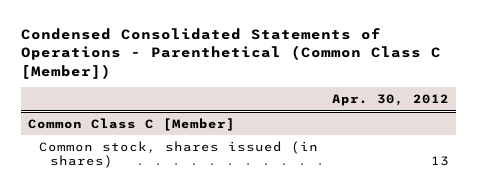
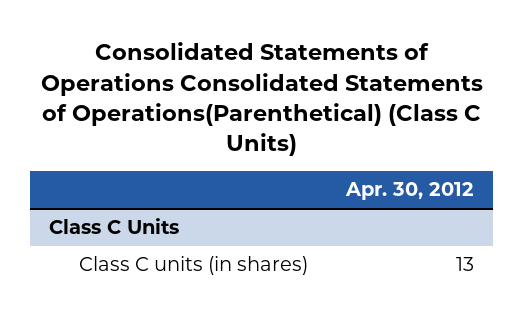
- Condensed Consolidated Statements of Operations - Parenthetical (Common Class C [Member])
+ Consolidated Statements of Operations Consolidated Statements of Operations(Parenthetical) (Class C Units)
- Common Class C [Member]
- Common stock, shares issued (in shares) | 13
+ Class C Units
+ Class C units (in shares) | 13

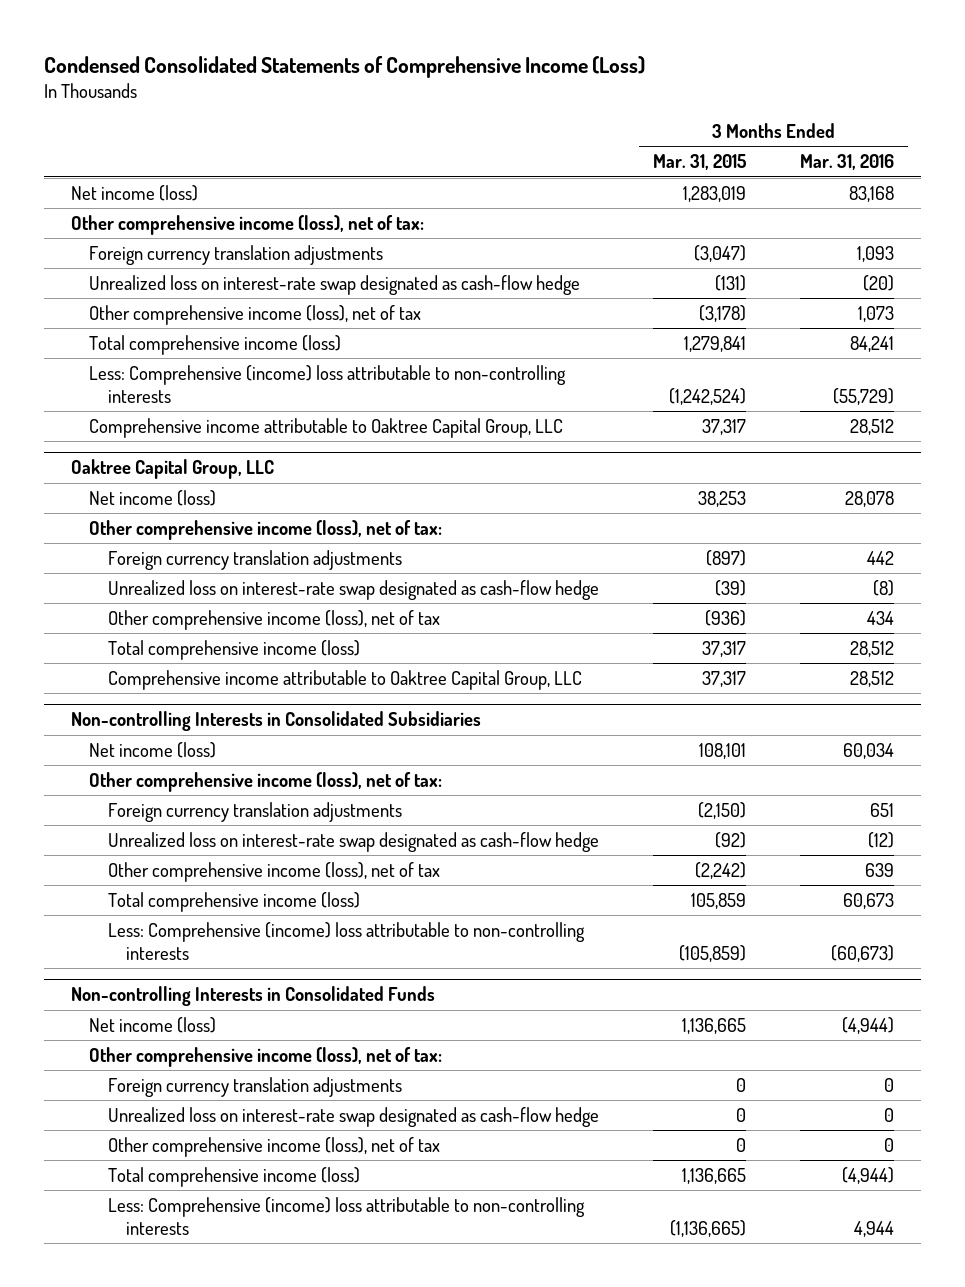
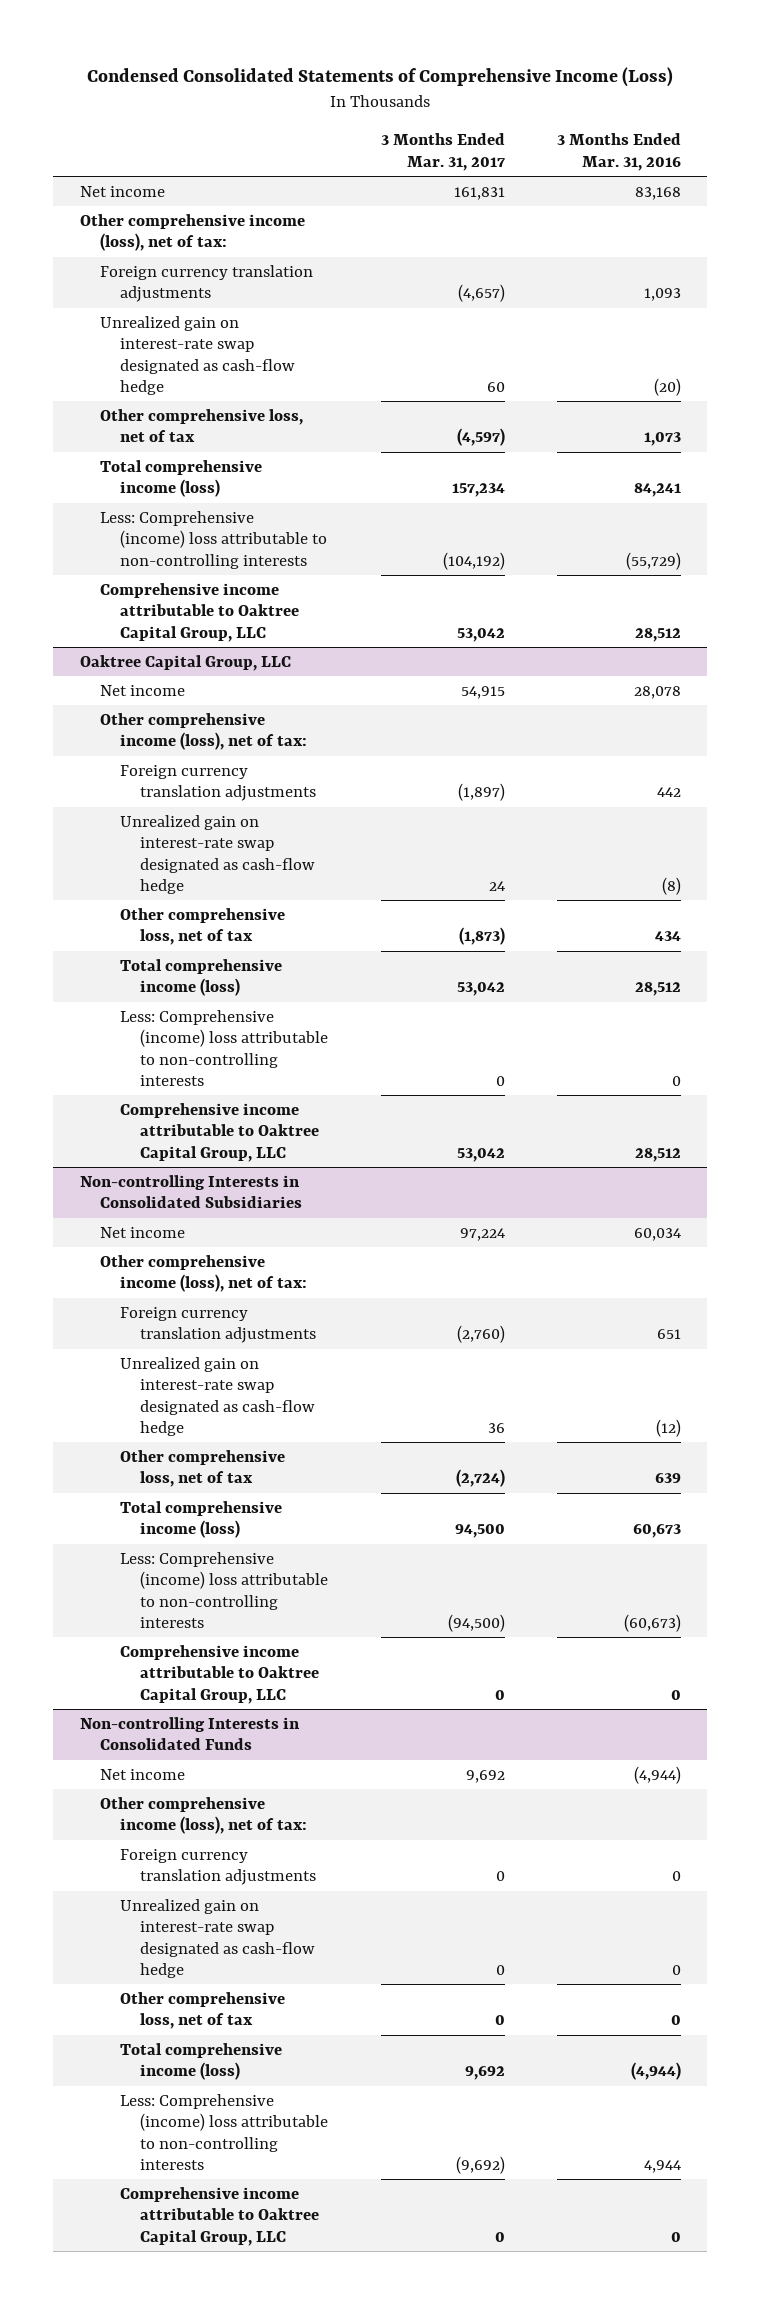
- | 3 Months Ended Mar. 31, 2015 | 3 Months Ended Mar. 31, 2016
+ | 3 Months Ended Mar. 31, 2017 | 3 Months Ended Mar. 31, 2016
- Net income (loss) | 1,283,019 | 83,168
+ Net income | 161,831 | 83,168
- Unrealized loss on interest-rate swap designated as cash-flow hedge | (131) | (20)
- Other comprehensive income (loss), net of tax | (3,178) | 1,073
+ Unrealized gain on interest-rate swap designated as cash-flow hedge | 60 | (20)
+ Other comprehensive loss, net of tax | (4,597) | 1,073
@ Oaktree Capital Group, LLC
- Net income (loss) | 38,253 | 28,078
+ Net income | 54,915 | 28,078
- Unrealized loss on interest-rate swap designated as cash-flow hedge | (39) | (8)
- Other comprehensive income (loss), net of tax | (936) | 434
+ Unrealized gain on interest-rate swap designated as cash-flow hedge | 24 | (8)
+ Other comprehensive loss, net of tax | (1,873) | 434
+ Less: Comprehensive (income) loss attributable to non-controlling interests | 0 | 0
@ Non-controlling Interests in Consolidated Subsidiaries
- Net income (loss) | 108,101 | 60,034
+ Net income | 97,224 | 60,034
- Unrealized loss on interest-rate swap designated as cash-flow hedge | (92) | (12)
- Other comprehensive income (loss), net of tax | (2,242) | 639
+ Unrealized gain on interest-rate swap designated as cash-flow hedge | 36 | (12)
+ Other comprehensive loss, net of tax | (2,724) | 639
+ Comprehensive income attributable to Oaktree Capital Group, LLC | 0 | 0
@ Non-controlling Interests in Consolidated Funds
- Net income (loss) | 1,136,665 | (4,944)
+ Net income | 9,692 | (4,944)
- Unrealized loss on interest-rate swap designated as cash-flow hedge | 0 | 0
- Other comprehensive income (loss), net of tax | 0 | 0
+ Unrealized gain on interest-rate swap designated as cash-flow hedge | 0 | 0
+ Other comprehensive loss, net of tax | 0 | 0
+ Comprehensive income attributable to Oaktree Capital Group, LLC | 0 | 0

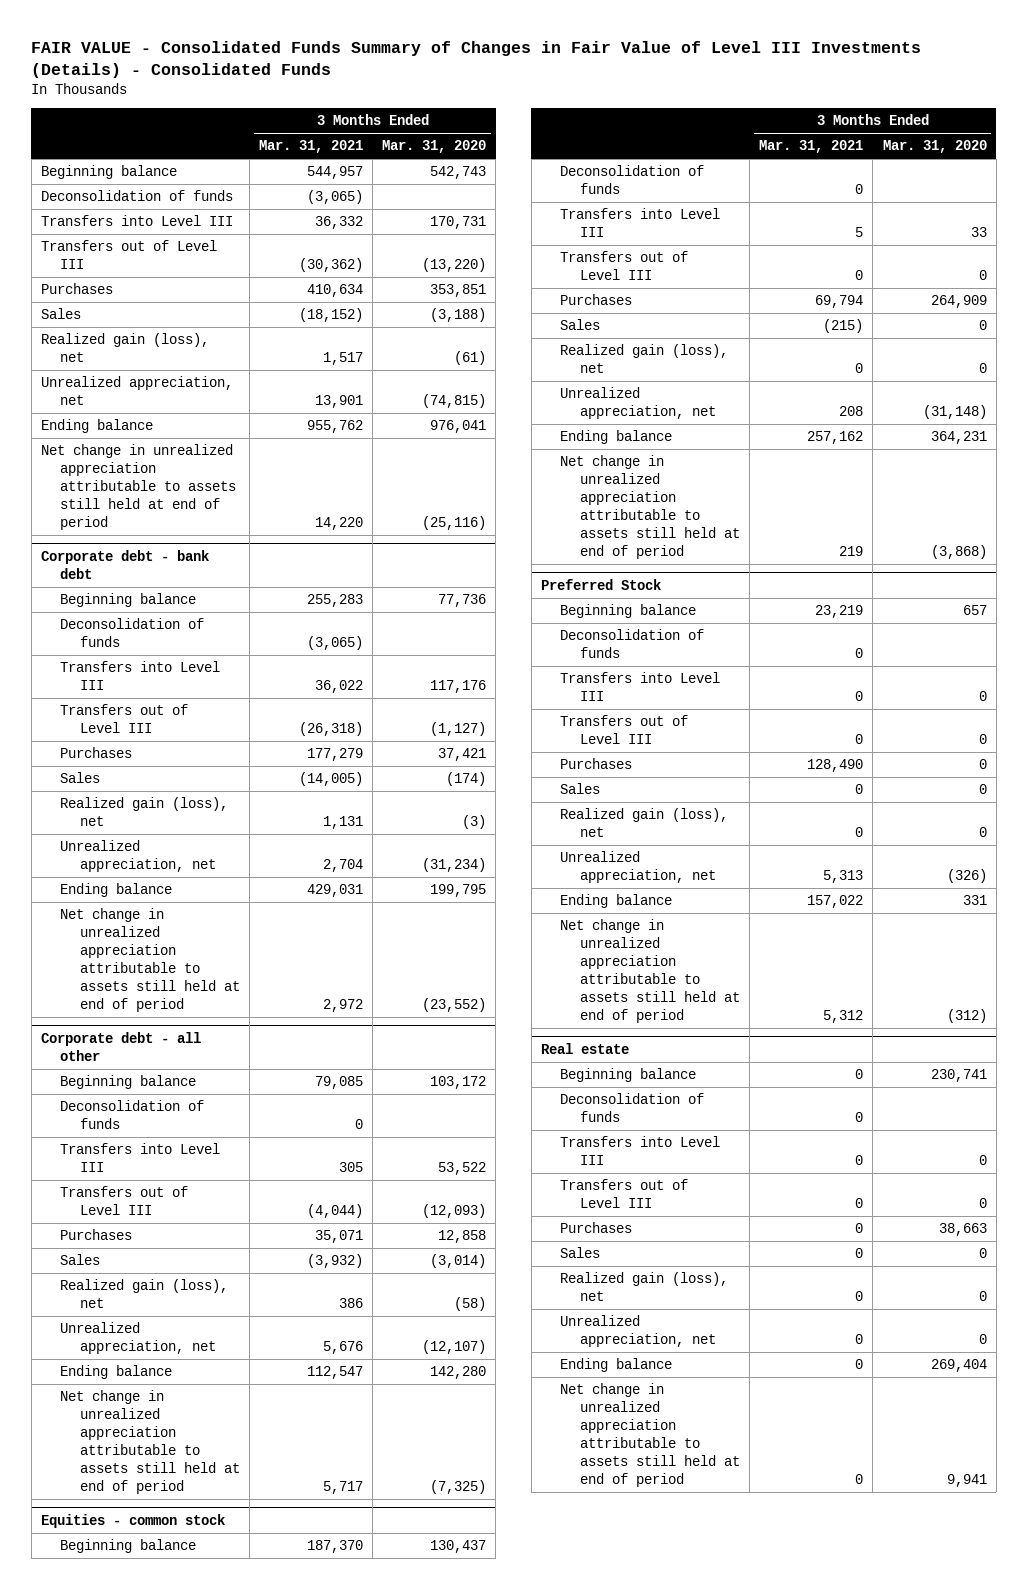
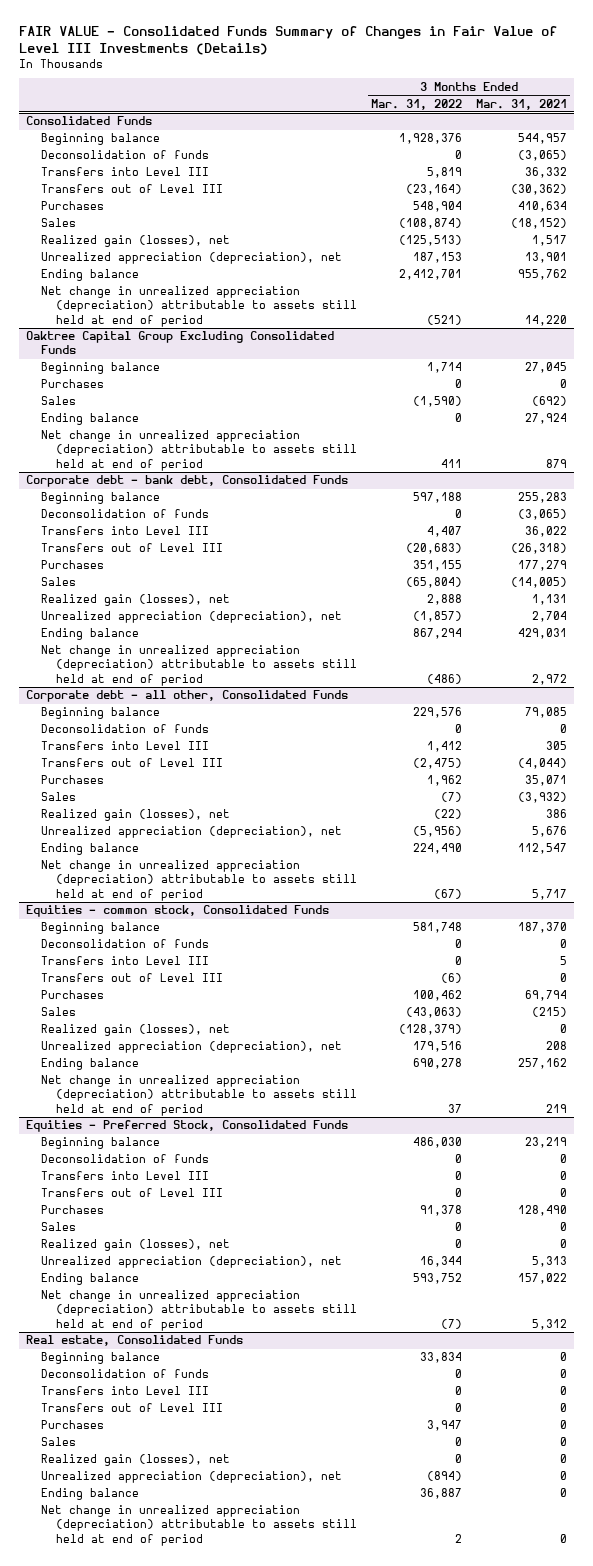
- FAIR VALUE - Consolidated Funds Summary of Changes in Fair Value of Level III Investments (Details) - Consolidated Funds
+ FAIR VALUE - Consolidated Funds Summary of Changes in Fair Value of Level III Investments (Details)
- | 3 Months Ended Mar. 31, 2021 | 3 Months Ended Mar. 31, 2020
+ | 3 Months Ended Mar. 31, 2022 | 3 Months Ended Mar. 31, 2021
+ Consolidated Funds
- Realized gain (loss), net | 1,517 | (61)
- Unrealized appreciation, net | 13,901 | (74,815)
+ Realized gain (losses), net | (125,513) | 1,517
+ Unrealized appreciation (depreciation), net | 187,153 | 13,901
- Net change in unrealized appreciation attributable to assets still held at end of period | 14,220 | (25,116)
- Corporate debt - bank debt
+ Net change in unrealized appreciation (depreciation) attributable to assets still held at end of period | (521) | 14,220
+ Oaktree Capital Group Excluding Consolidated Funds
+ Beginning balance | 1,714 | 27,045
+ Purchases | 0 | 0
+ Sales | (1,590) | (692)
+ Ending balance | 0 | 27,924
+ Net change in unrealized appreciation (depreciation) attributable to assets still held at end of period | 411 | 879
+ Corporate debt - bank debt, Consolidated Funds
- Realized gain (loss), net | 1,131 | (3)
- Unrealized appreciation, net | 2,704 | (31,234)
+ Realized gain (losses), net | 2,888 | 1,131
+ Unrealized appreciation (depreciation), net | (1,857) | 2,704
- Net change in unrealized appreciation attributable to assets still held at end of period | 2,972 | (23,552)
- Corporate debt - all other
+ Net change in unrealized appreciation (depreciation) attributable to assets still held at end of period | (486) | 2,972
+ Corporate debt - all other, Consolidated Funds
- Realized gain (loss), net | 386 | (58)
- Unrealized appreciation, net | 5,676 | (12,107)
+ Realized gain (losses), net | (22) | 386
+ Unrealized appreciation (depreciation), net | (5,956) | 5,676
- Net change in unrealized appreciation attributable to assets still held at end of period | 5,717 | (7,325)
- Equities - common stock
+ Net change in unrealized appreciation (depreciation) attributable to assets still held at end of period | (67) | 5,717
+ Equities - common stock, Consolidated Funds
- Realized gain (loss), net | 0 | 0
- Unrealized appreciation, net | 208 | (31,148)
+ Realized gain (losses), net | (128,379) | 0
+ Unrealized appreciation (depreciation), net | 179,516 | 208
- Net change in unrealized appreciation attributable to assets still held at end of period | 219 | (3,868)
- Preferred Stock
+ Net change in unrealized appreciation (depreciation) attributable to assets still held at end of period | 37 | 219
+ Equities - Preferred Stock, Consolidated Funds
- Realized gain (loss), net | 0 | 0
- Unrealized appreciation, net | 5,313 | (326)
+ Realized gain (losses), net | 0 | 0
+ Unrealized appreciation (depreciation), net | 16,344 | 5,313
- Net change in unrealized appreciation attributable to assets still held at end of period | 5,312 | (312)
- Real estate
+ Net change in unrealized appreciation (depreciation) attributable to assets still held at end of period | (7) | 5,312
+ Real estate, Consolidated Funds
- Realized gain (loss), net | 0 | 0
- Unrealized appreciation, net | 0 | 0
+ Realized gain (losses), net | 0 | 0
+ Unrealized appreciation (depreciation), net | (894) | 0
- Net change in unrealized appreciation attributable to assets still held at end of period | 0 | 9,941
+ Net change in unrealized appreciation (depreciation) attributable to assets still held at end of period | 2 | 0

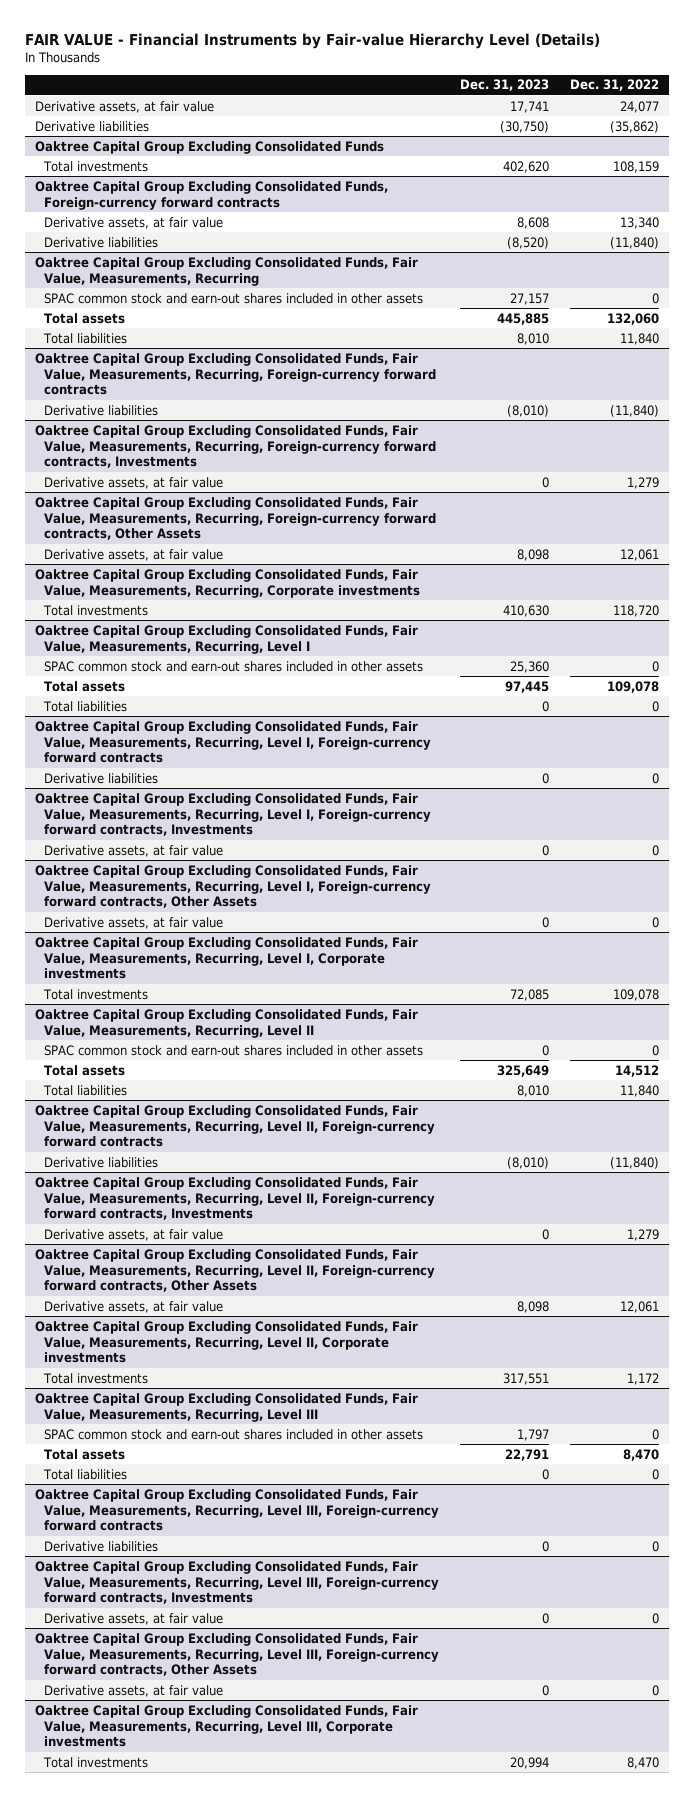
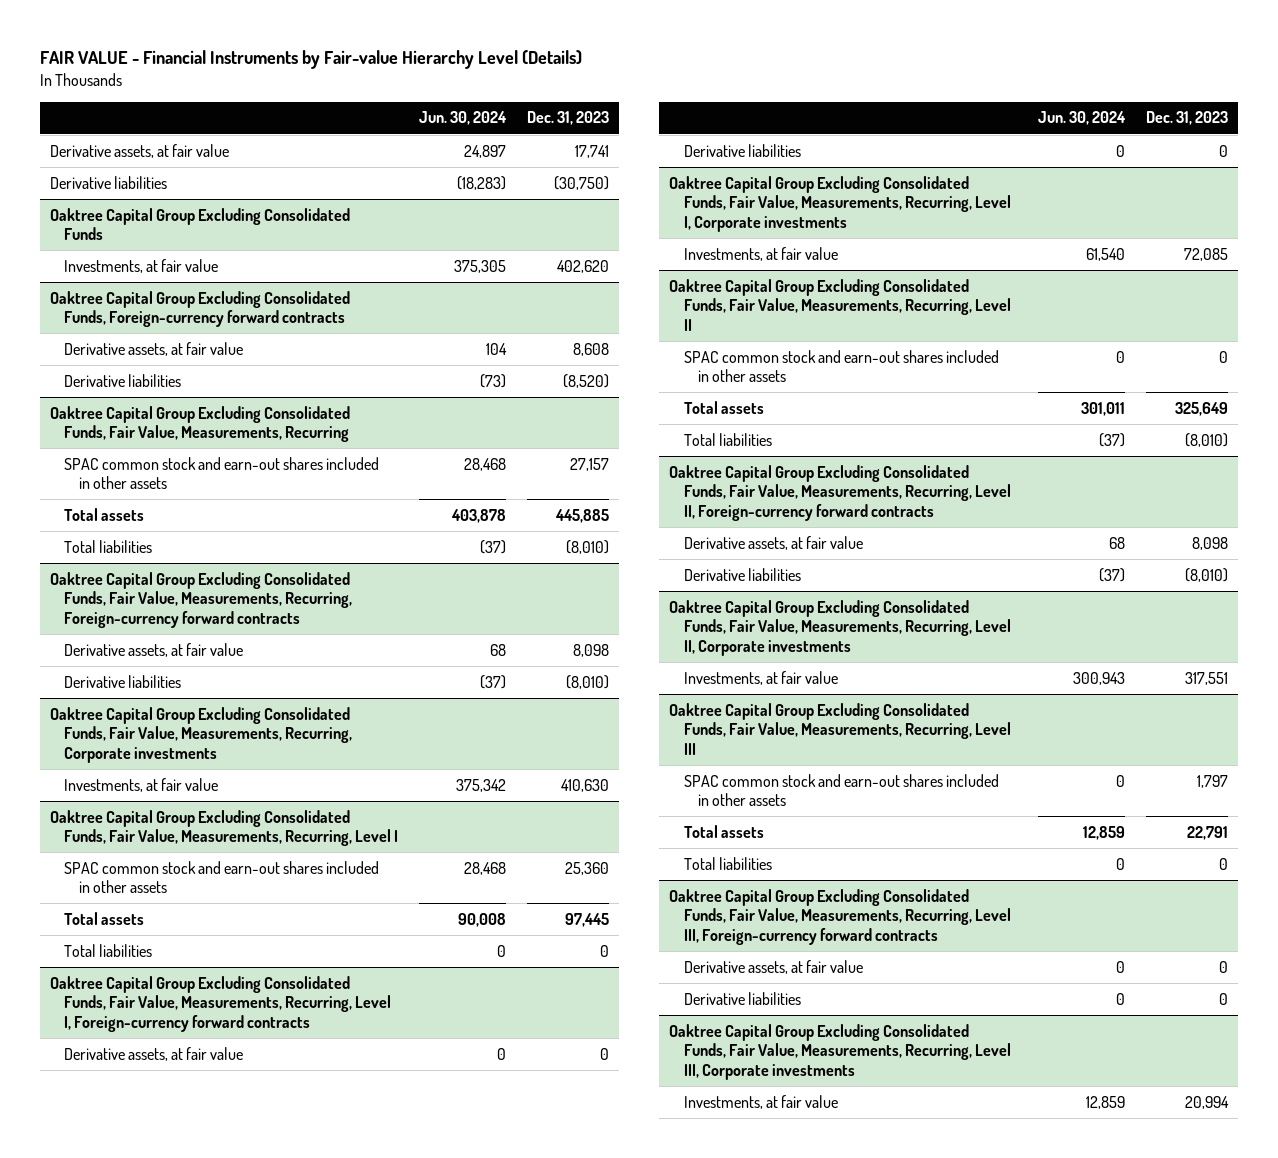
- | Dec. 31, 2023 | Dec. 31, 2022
+ | Jun. 30, 2024 | Dec. 31, 2023
@ Oaktree Capital Group Excluding Consolidated Funds
- Total investments | 402,620 | 108,159
+ Investments, at fair value | 375,305 | 402,620
@ Oaktree Capital Group Excluding Consolidated Funds, Fair Value, Measurements, Recurring
- Total liabilities | 8,010 | 11,840
+ Total liabilities | (37) | (8,010)
- Oaktree Capital Group Excluding Consolidated Funds, Fair Value, Measurements, Recurring, Foreign-currency forward contracts, Investments
- Derivative assets, at fair value | 0 | 1,279
- Oaktree Capital Group Excluding Consolidated Funds, Fair Value, Measurements, Recurring, Foreign-currency forward contracts, Other Assets
@ Oaktree Capital Group Excluding Consolidated Funds, Fair Value, Measurements, Recurring, Foreign-currency forward contracts
moved down: Derivative liabilities | (37) | (8,010)
@ Oaktree Capital Group Excluding Consolidated Funds, Fair Value, Measurements, Recurring, Corporate investments
- Total investments | 410,630 | 118,720
+ Investments, at fair value | 375,342 | 410,630
- Oaktree Capital Group Excluding Consolidated Funds, Fair Value, Measurements, Recurring, Level I, Foreign-currency forward contracts, Investments
- Oaktree Capital Group Excluding Consolidated Funds, Fair Value, Measurements, Recurring, Level I, Foreign-currency forward contracts, Other Assets
- Derivative assets, at fair value | 0 | 0
@ Oaktree Capital Group Excluding Consolidated Funds, Fair Value, Measurements, Recurring, Level I, Foreign-currency forward contracts
moved down: Derivative liabilities | 0 | 0
@ Oaktree Capital Group Excluding Consolidated Funds, Fair Value, Measurements, Recurring, Level I, Corporate investments
- Total investments | 72,085 | 109,078
+ Investments, at fair value | 61,540 | 72,085
@ Oaktree Capital Group Excluding Consolidated Funds, Fair Value, Measurements, Recurring, Level II
- Total liabilities | 8,010 | 11,840
+ Total liabilities | (37) | (8,010)
- Oaktree Capital Group Excluding Consolidated Funds, Fair Value, Measurements, Recurring, Level II, Foreign-currency forward contracts, Investments
- Derivative assets, at fair value | 0 | 1,279
- Oaktree Capital Group Excluding Consolidated Funds, Fair Value, Measurements, Recurring, Level II, Foreign-currency forward contracts, Other Assets
@ Oaktree Capital Group Excluding Consolidated Funds, Fair Value, Measurements, Recurring, Level II, Foreign-currency forward contracts
moved down: Derivative liabilities | (37) | (8,010)
@ Oaktree Capital Group Excluding Consolidated Funds, Fair Value, Measurements, Recurring, Level II, Corporate investments
- Total investments | 317,551 | 1,172
+ Investments, at fair value | 300,943 | 317,551
- Oaktree Capital Group Excluding Consolidated Funds, Fair Value, Measurements, Recurring, Level III, Foreign-currency forward contracts, Investments
- Oaktree Capital Group Excluding Consolidated Funds, Fair Value, Measurements, Recurring, Level III, Foreign-currency forward contracts, Other Assets
- Derivative assets, at fair value | 0 | 0
@ Oaktree Capital Group Excluding Consolidated Funds, Fair Value, Measurements, Recurring, Level III, Foreign-currency forward contracts
moved down: Derivative liabilities | 0 | 0
@ Oaktree Capital Group Excluding Consolidated Funds, Fair Value, Measurements, Recurring, Level III, Corporate investments
- Total investments | 20,994 | 8,470
+ Investments, at fair value | 12,859 | 20,994

